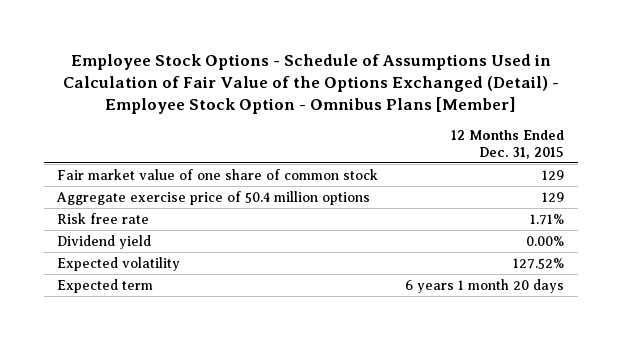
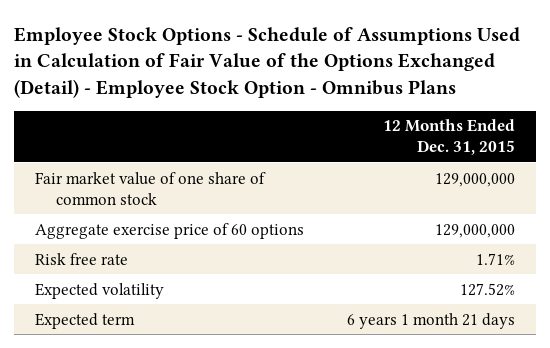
- Employee Stock Options - Schedule of Assumptions Used in Calculation of Fair Value of the Options Exchanged (Detail) - Employee Stock Option - Omnibus Plans [Member]
+ Employee Stock Options - Schedule of Assumptions Used in Calculation of Fair Value of the Options Exchanged (Detail) - Employee Stock Option - Omnibus Plans
- Fair market value of one share of common stock | 129
- Aggregate exercise price of 50.4 million options | 129
+ Fair market value of one share of common stock | 129,000,000
+ Aggregate exercise price of 60 options | 129,000,000
- Dividend yield | 0.00%
- Expected term | 6 years 1 month 20 days
+ Expected term | 6 years 1 month 21 days

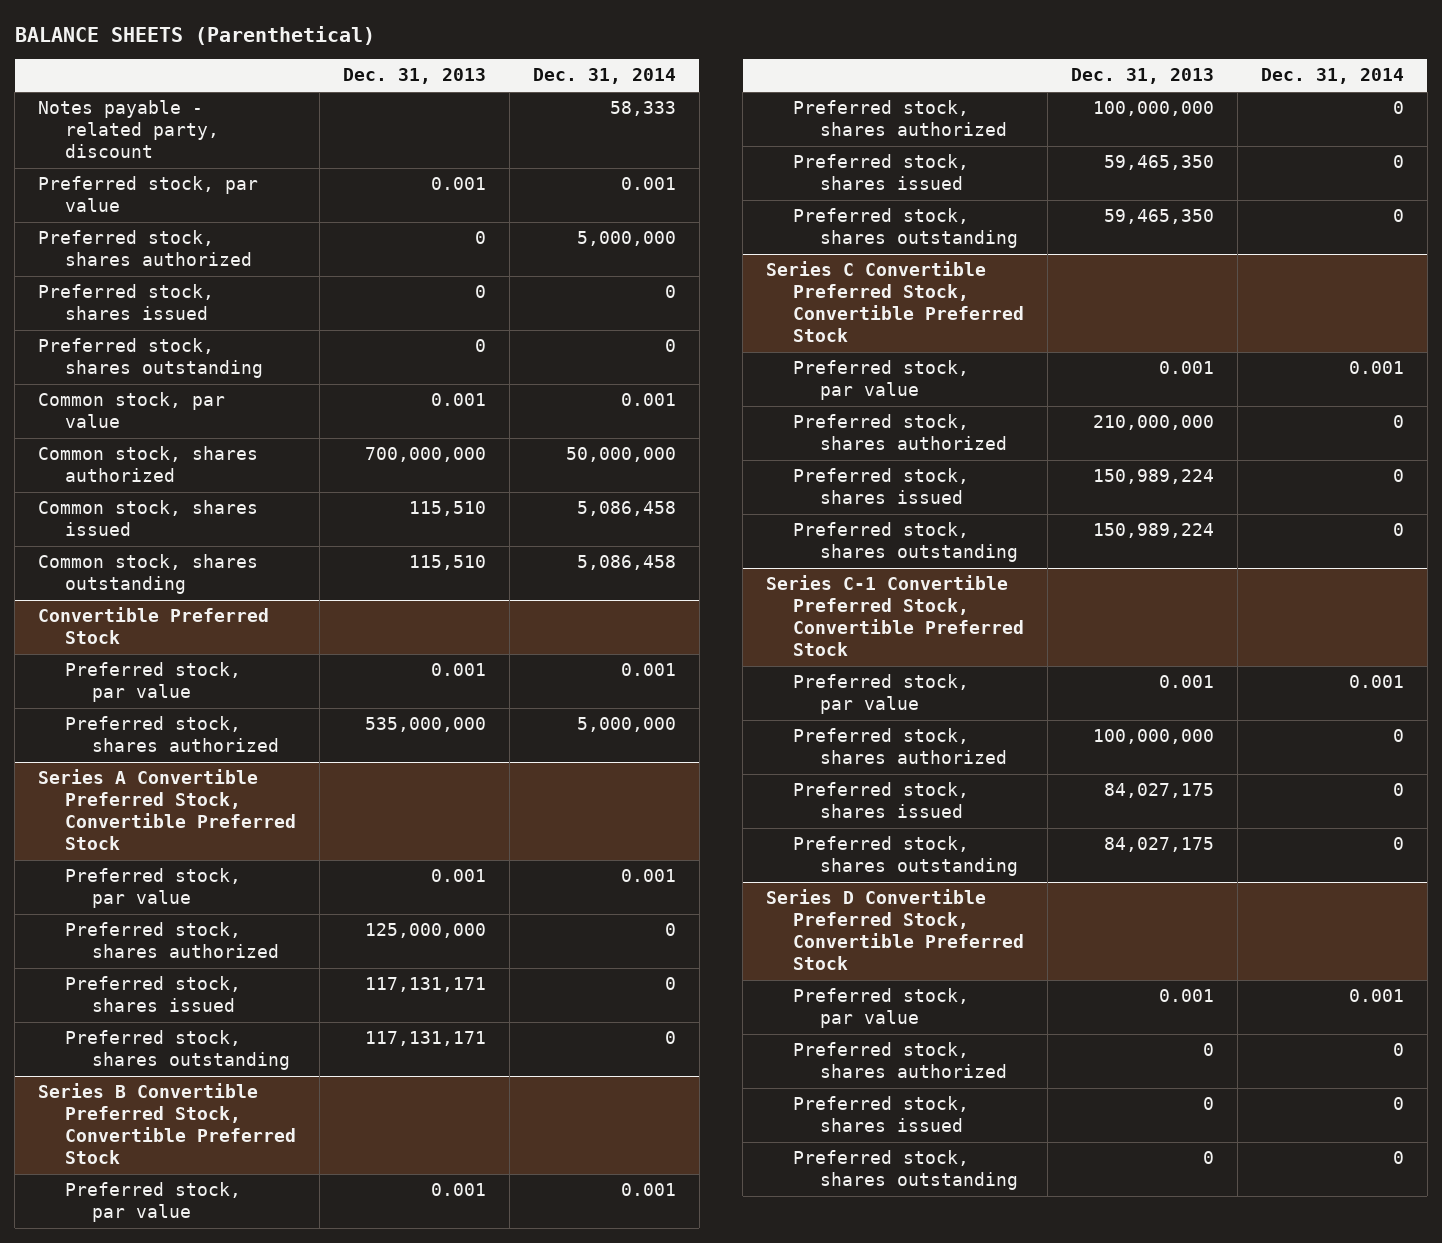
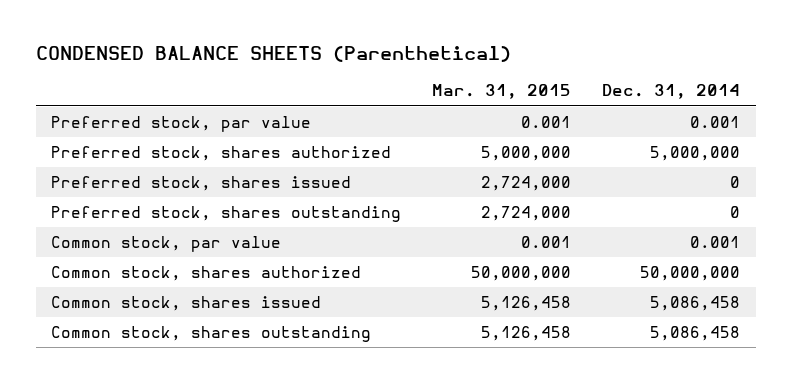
- BALANCE SHEETS (Parenthetical)
+ CONDENSED BALANCE SHEETS (Parenthetical)
- | Dec. 31, 2013 | Dec. 31, 2014
+ | Mar. 31, 2015 | Dec. 31, 2014
- Notes payable - related party, discount | | 58,333
- Convertible Preferred Stock
- Preferred stock, par value | 0.001 | 0.001
- Preferred stock, shares authorized | 535,000,000 | 5,000,000
- Series A Convertible Preferred Stock, Convertible Preferred Stock
- Preferred stock, par value | 0.001 | 0.001
- Preferred stock, shares authorized | 125,000,000 | 0
- Preferred stock, shares issued | 117,131,171 | 0
- Preferred stock, shares outstanding | 117,131,171 | 0
- Series B Convertible Preferred Stock, Convertible Preferred Stock
- Preferred stock, par value | 0.001 | 0.001
- Preferred stock, shares authorized | 100,000,000 | 0
- Preferred stock, shares issued | 59,465,350 | 0
- Preferred stock, shares outstanding | 59,465,350 | 0
- Series C Convertible Preferred Stock, Convertible Preferred Stock
- Preferred stock, par value | 0.001 | 0.001
- Preferred stock, shares authorized | 210,000,000 | 0
- Preferred stock, shares issued | 150,989,224 | 0
- Preferred stock, shares outstanding | 150,989,224 | 0
- Series C-1 Convertible Preferred Stock, Convertible Preferred Stock
- Preferred stock, par value | 0.001 | 0.001
- Preferred stock, shares authorized | 100,000,000 | 0
- Preferred stock, shares issued | 84,027,175 | 0
- Preferred stock, shares outstanding | 84,027,175 | 0
- Series D Convertible Preferred Stock, Convertible Preferred Stock
- Preferred stock, par value | 0.001 | 0.001
- Preferred stock, shares authorized | 0 | 0
- Preferred stock, shares issued | 0 | 0
- Preferred stock, shares outstanding | 0 | 0

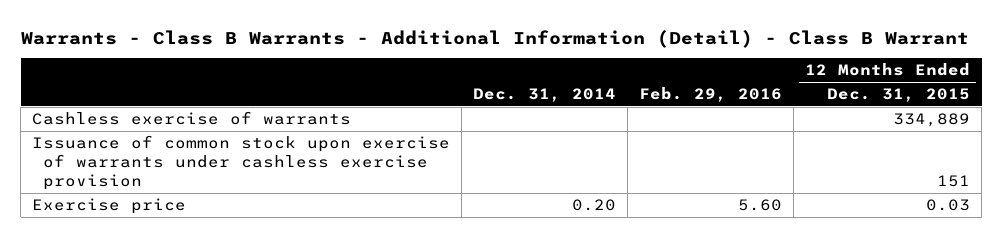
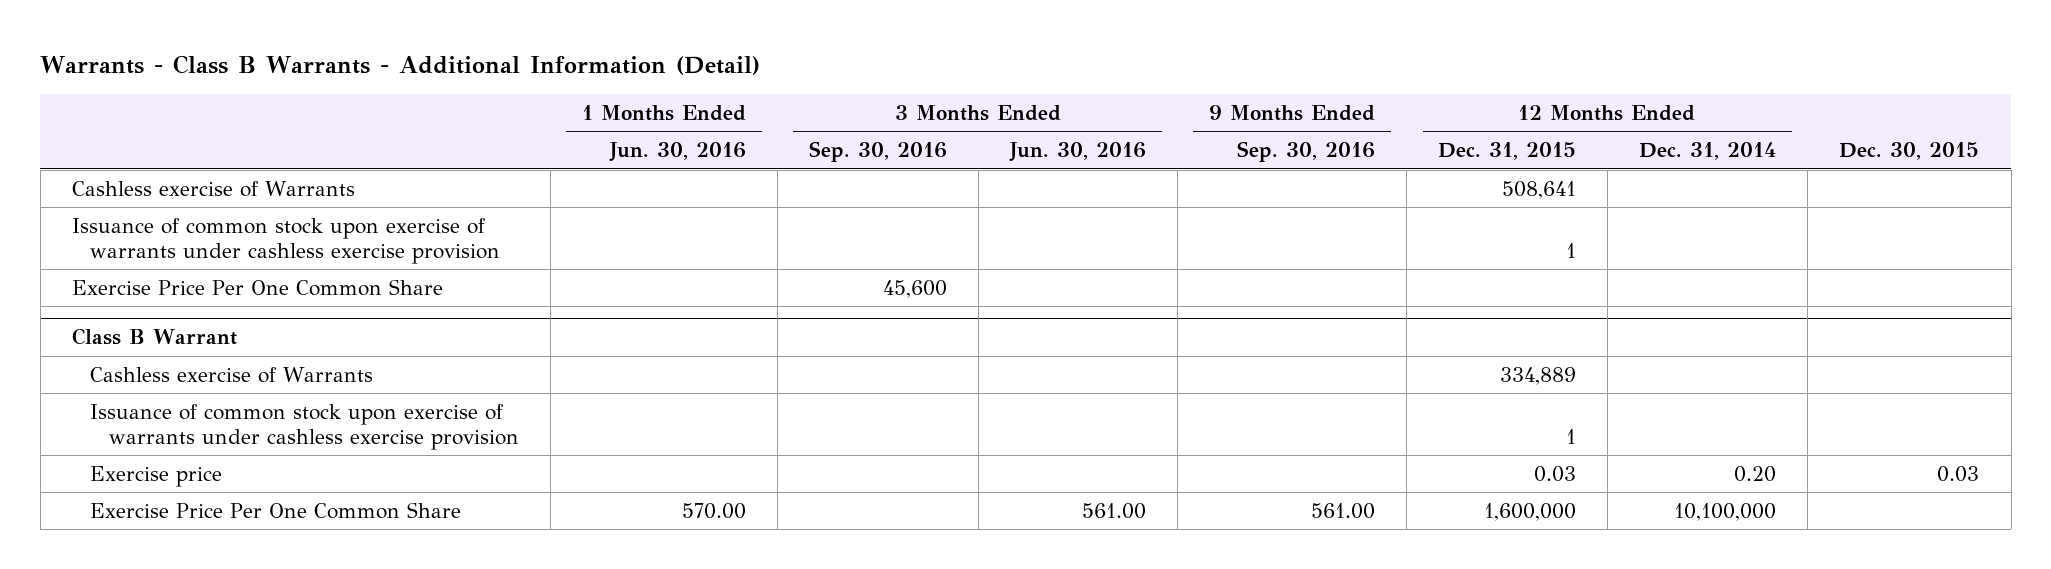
- Warrants - Class B Warrants - Additional Information (Detail) - Class B Warrant
+ Warrants - Class B Warrants - Additional Information (Detail)
- | Dec. 31, 2014 | Feb. 29, 2016 | 12 Months Ended Dec. 31, 2015
+ | 1 Months Ended Jun. 30, 2016 | 3 Months Ended Sep. 30, 2016 | 3 Months Ended Jun. 30, 2016 | 9 Months Ended Sep. 30, 2016 | 12 Months Ended Dec. 31, 2015 | 12 Months Ended Dec. 31, 2014 | Dec. 30, 2015
- Cashless exercise of warrants | | | 334,889
- Issuance of common stock upon exercise of warrants under cashless exercise provision | | | 151
+ Cashless exercise of Warrants | | | | | 508,641 | |
+ Issuance of common stock upon exercise of warrants under cashless exercise provision | | | | | 1 | |
+ Exercise Price Per One Common Share | | 45,600 | | | | |
+ Class B Warrant
+ Cashless exercise of Warrants | | | | | 334,889 | |
+ Issuance of common stock upon exercise of warrants under cashless exercise provision | | | | | 1 | |
+ Exercise Price Per One Common Share | 570.00 | | 561.00 | 561.00 | 1,600,000 | 10,100,000 |

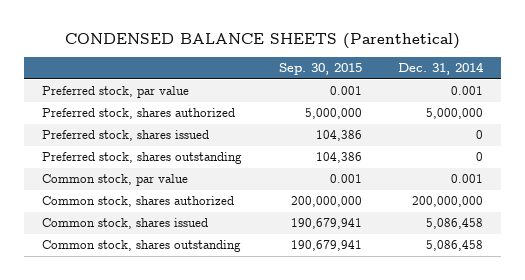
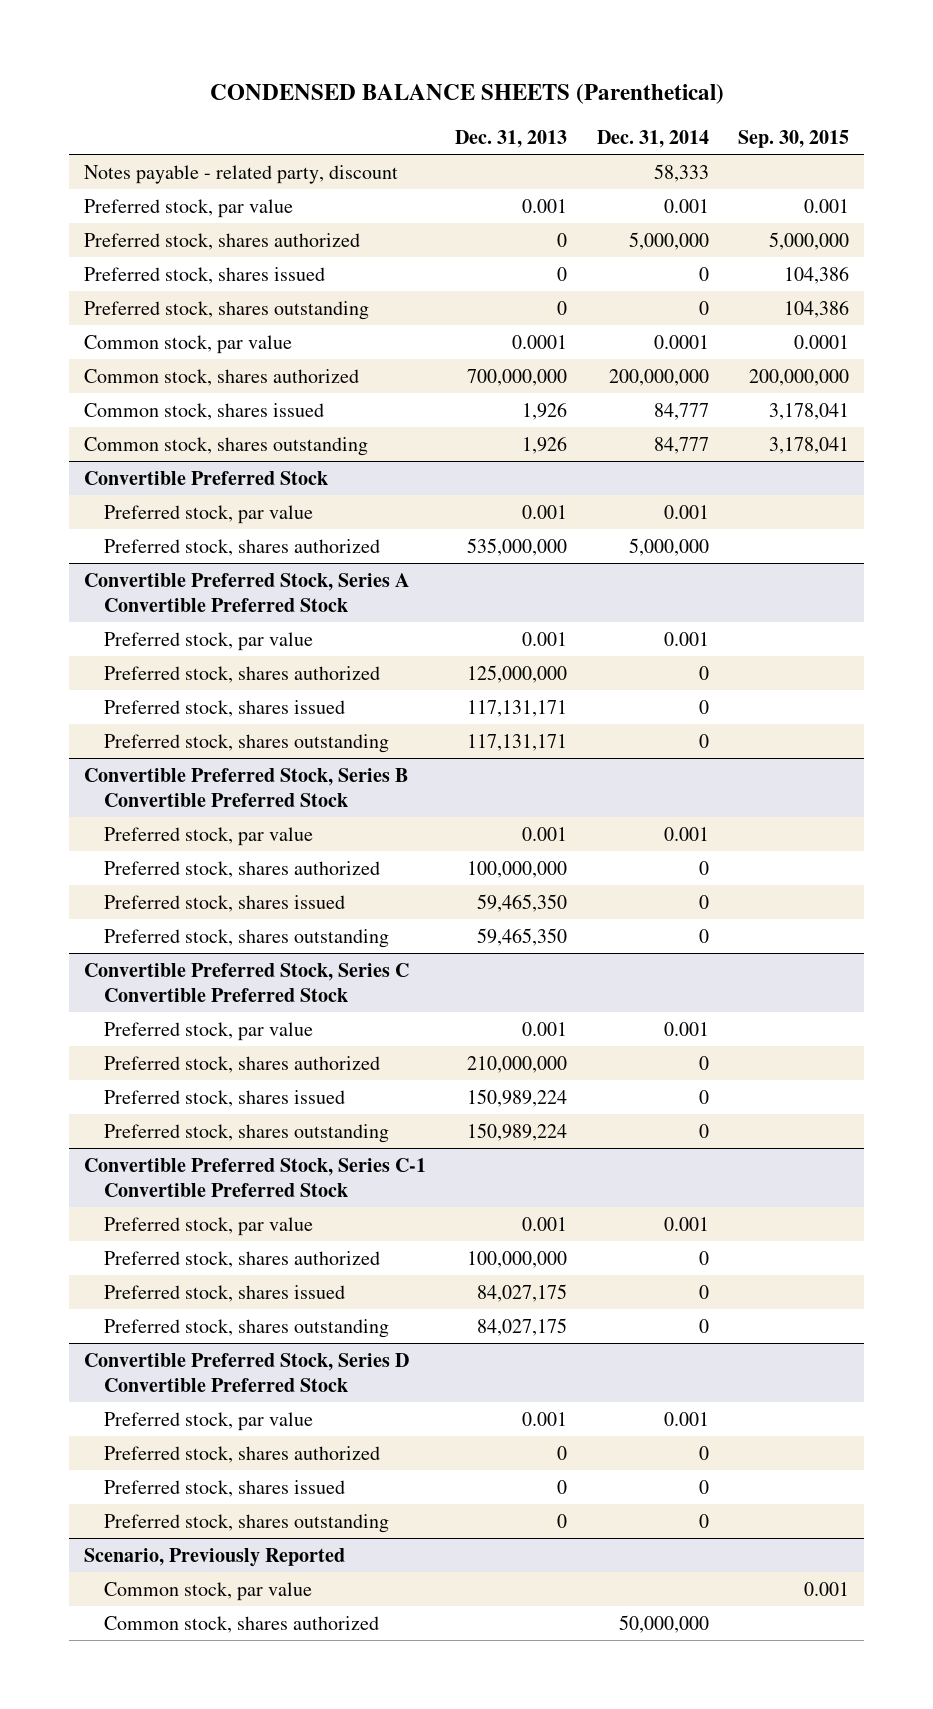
- | Sep. 30, 2015 | Dec. 31, 2014
+ | Dec. 31, 2013 | Dec. 31, 2014 | Sep. 30, 2015
+ Notes payable - related party, discount | | 58,333 |
- Common stock, par value | 0.001 | 0.001
+ Common stock, par value | 0.0001 | 0.0001 | 0.0001
- Common stock, shares issued | 190,679,941 | 5,086,458
- Common stock, shares outstanding | 190,679,941 | 5,086,458
+ Common stock, shares issued | 1,926 | 84,777 | 3,178,041
+ Common stock, shares outstanding | 1,926 | 84,777 | 3,178,041
+ Convertible Preferred Stock
+ Preferred stock, par value | 0.001 | 0.001 |
+ Preferred stock, shares authorized | 535,000,000 | 5,000,000 |
+ Convertible Preferred Stock, Series A Convertible Preferred Stock
+ Preferred stock, par value | 0.001 | 0.001 |
+ Preferred stock, shares authorized | 125,000,000 | 0 |
+ Preferred stock, shares issued | 117,131,171 | 0 |
+ Preferred stock, shares outstanding | 117,131,171 | 0 |
+ Convertible Preferred Stock, Series B Convertible Preferred Stock
+ Preferred stock, par value | 0.001 | 0.001 |
+ Preferred stock, shares authorized | 100,000,000 | 0 |
+ Preferred stock, shares issued | 59,465,350 | 0 |
+ Preferred stock, shares outstanding | 59,465,350 | 0 |
+ Convertible Preferred Stock, Series C Convertible Preferred Stock
+ Preferred stock, par value | 0.001 | 0.001 |
+ Preferred stock, shares authorized | 210,000,000 | 0 |
+ Preferred stock, shares issued | 150,989,224 | 0 |
+ Preferred stock, shares outstanding | 150,989,224 | 0 |
+ Convertible Preferred Stock, Series C-1 Convertible Preferred Stock
+ Preferred stock, par value | 0.001 | 0.001 |
+ Preferred stock, shares authorized | 100,000,000 | 0 |
+ Preferred stock, shares issued | 84,027,175 | 0 |
+ Preferred stock, shares outstanding | 84,027,175 | 0 |
+ Convertible Preferred Stock, Series D Convertible Preferred Stock
+ Preferred stock, par value | 0.001 | 0.001 |
+ Preferred stock, shares authorized | 0 | 0 |
+ Preferred stock, shares issued | 0 | 0 |
+ Preferred stock, shares outstanding | 0 | 0 |
+ Scenario, Previously Reported
+ Common stock, par value | | | 0.001
+ Common stock, shares authorized | | 50,000,000 |

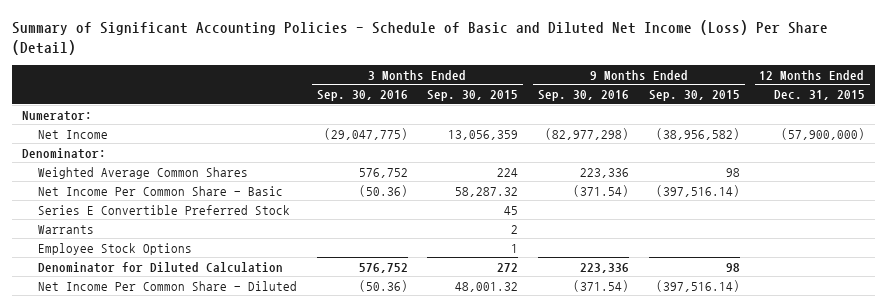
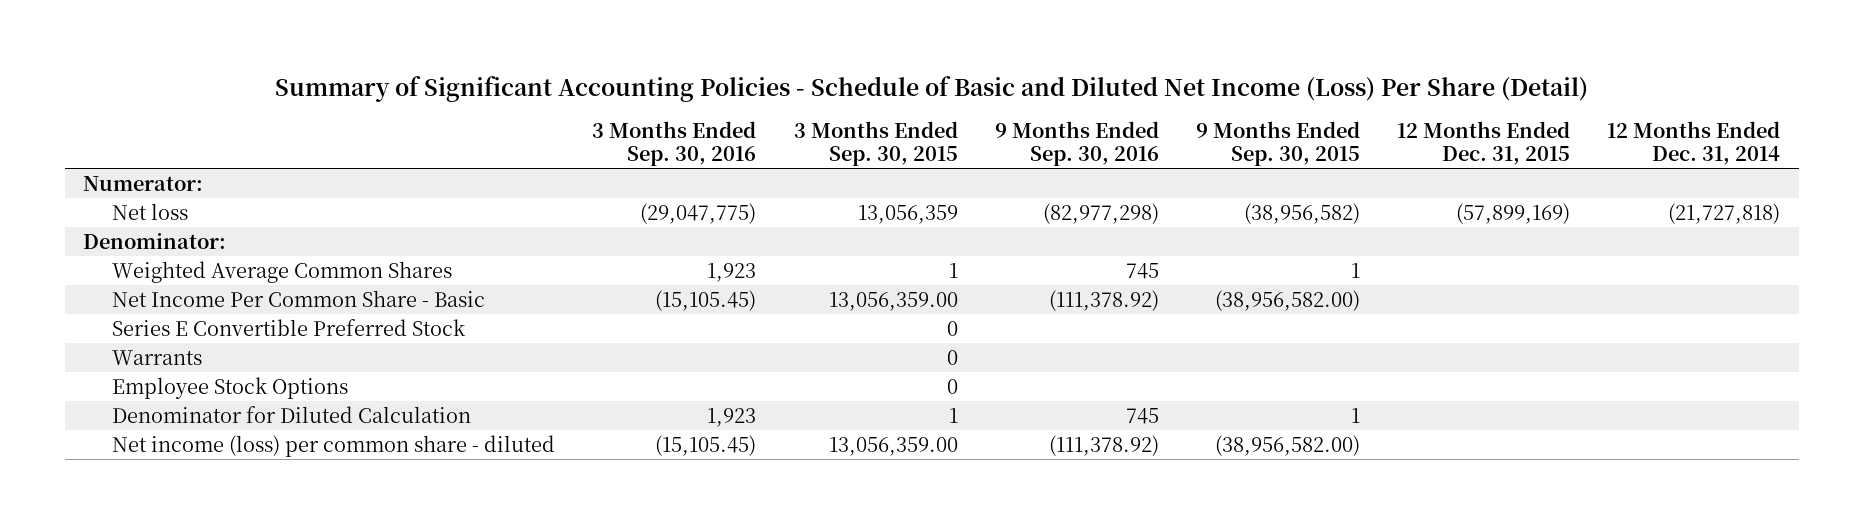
- | 3 Months Ended Sep. 30, 2016 | 3 Months Ended Sep. 30, 2015 | 9 Months Ended Sep. 30, 2016 | 9 Months Ended Sep. 30, 2015 | 12 Months Ended Dec. 31, 2015
+ | 3 Months Ended Sep. 30, 2016 | 3 Months Ended Sep. 30, 2015 | 9 Months Ended Sep. 30, 2016 | 9 Months Ended Sep. 30, 2015 | 12 Months Ended Dec. 31, 2015 | 12 Months Ended Dec. 31, 2014
- Net Income | (29,047,775) | 13,056,359 | (82,977,298) | (38,956,582) | (57,900,000)
+ Net loss | (29,047,775) | 13,056,359 | (82,977,298) | (38,956,582) | (57,899,169) | (21,727,818)
- Weighted Average Common Shares | 576,752 | 224 | 223,336 | 98 |
- Net Income Per Common Share - Basic | (50.36) | 58,287.32 | (371.54) | (397,516.14) |
- Series E Convertible Preferred Stock | | 45 | | |
- Warrants | | 2 | | |
- Employee Stock Options | | 1 | | |
- Denominator for Diluted Calculation | 576,752 | 272 | 223,336 | 98 |
- Net Income Per Common Share - Diluted | (50.36) | 48,001.32 | (371.54) | (397,516.14) |
+ Weighted Average Common Shares | 1,923 | 1 | 745 | 1 | |
+ Net Income Per Common Share - Basic | (15,105.45) | 13,056,359.00 | (111,378.92) | (38,956,582.00) | |
+ Series E Convertible Preferred Stock | | 0 | | | |
+ Warrants | | 0 | | | |
+ Employee Stock Options | | 0 | | | |
+ Denominator for Diluted Calculation | 1,923 | 1 | 745 | 1 | |
+ Net income (loss) per common share - diluted | (15,105.45) | 13,056,359.00 | (111,378.92) | (38,956,582.00) | |

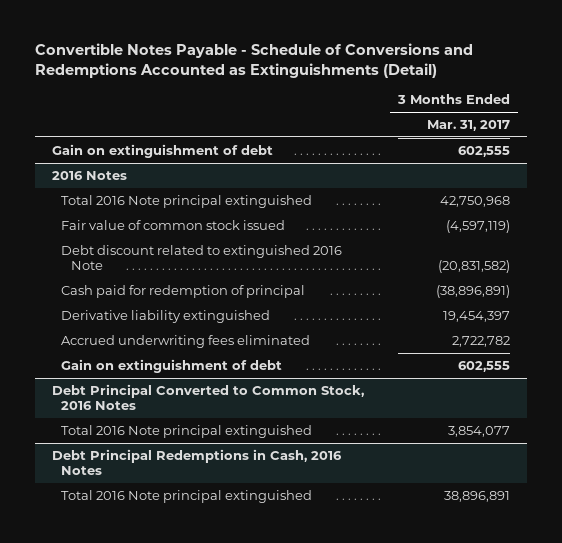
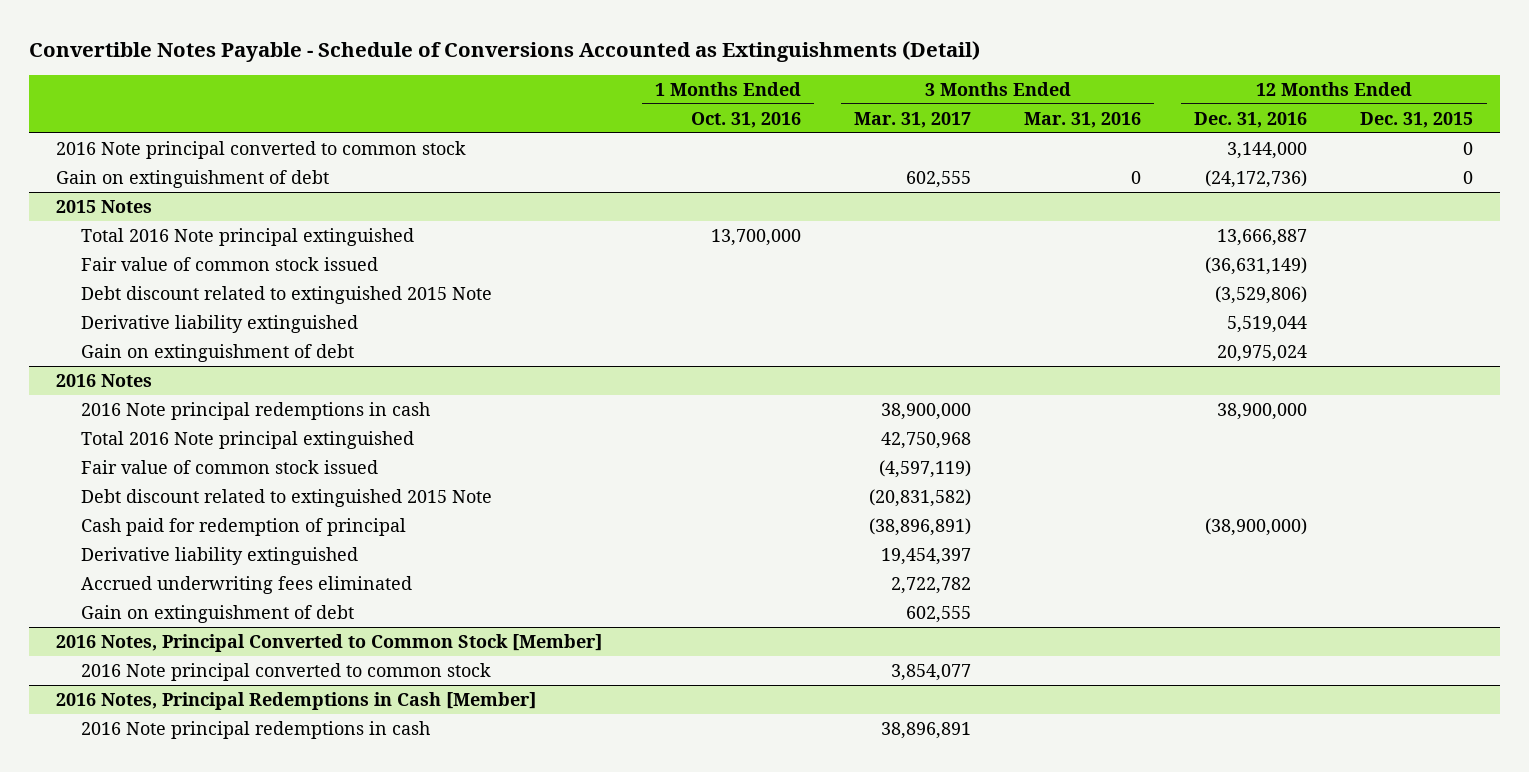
- Convertible Notes Payable - Schedule of Conversions and Redemptions Accounted as Extinguishments (Detail)
+ Convertible Notes Payable - Schedule of Conversions Accounted as Extinguishments (Detail)
- | 3 Months Ended Mar. 31, 2017
+ | 1 Months Ended Oct. 31, 2016 | 3 Months Ended Mar. 31, 2017 | 3 Months Ended Mar. 31, 2016 | 12 Months Ended Dec. 31, 2016 | 12 Months Ended Dec. 31, 2015
+ 2016 Note principal converted to common stock | | | | 3,144,000 | 0
+ 2015 Notes
+ Total 2016 Note principal extinguished | 13,700,000 | | | 13,666,887 |
+ Fair value of common stock issued | | | | (36,631,149) |
+ Debt discount related to extinguished 2015 Note | | | | (3,529,806) |
+ Derivative liability extinguished | | | | 5,519,044 |
+ Gain on extinguishment of debt | | | | 20,975,024 |
@ 2016 Notes
+ 2016 Note principal redemptions in cash | | 38,900,000 | | 38,900,000 |
- Debt discount related to extinguished 2016 Note | (20,831,582)
+ Debt discount related to extinguished 2015 Note | | (20,831,582) | | |
- Debt Principal Converted to Common Stock, 2016 Notes
- Total 2016 Note principal extinguished | 3,854,077
- Debt Principal Redemptions in Cash, 2016 Notes
- Total 2016 Note principal extinguished | 38,896,891
+ 2016 Notes, Principal Converted to Common Stock [Member]
+ 2016 Note principal converted to common stock | | 3,854,077 | | |
+ 2016 Notes, Principal Redemptions in Cash [Member]
+ 2016 Note principal redemptions in cash | | 38,896,891 | | |

